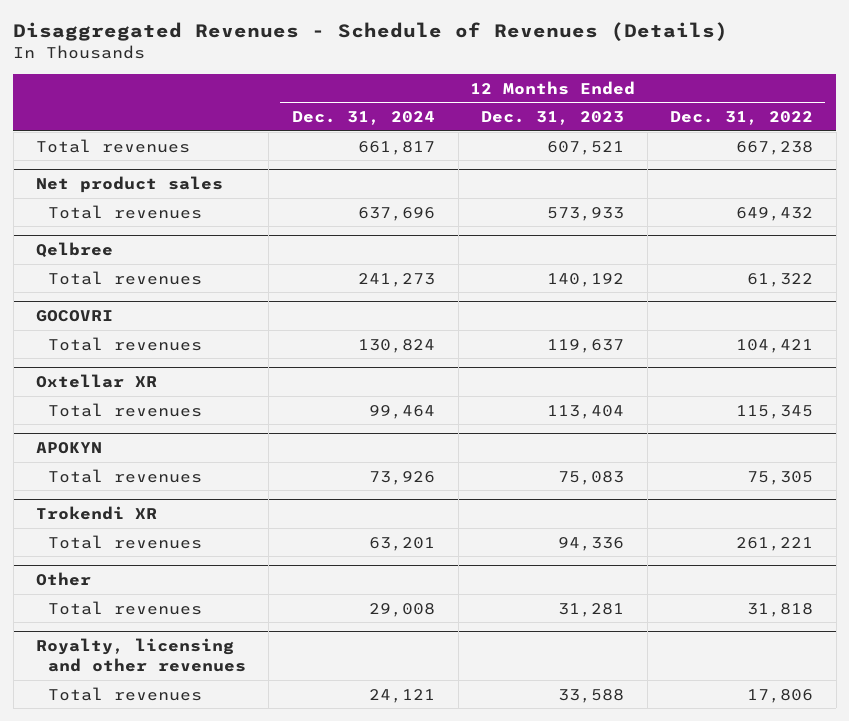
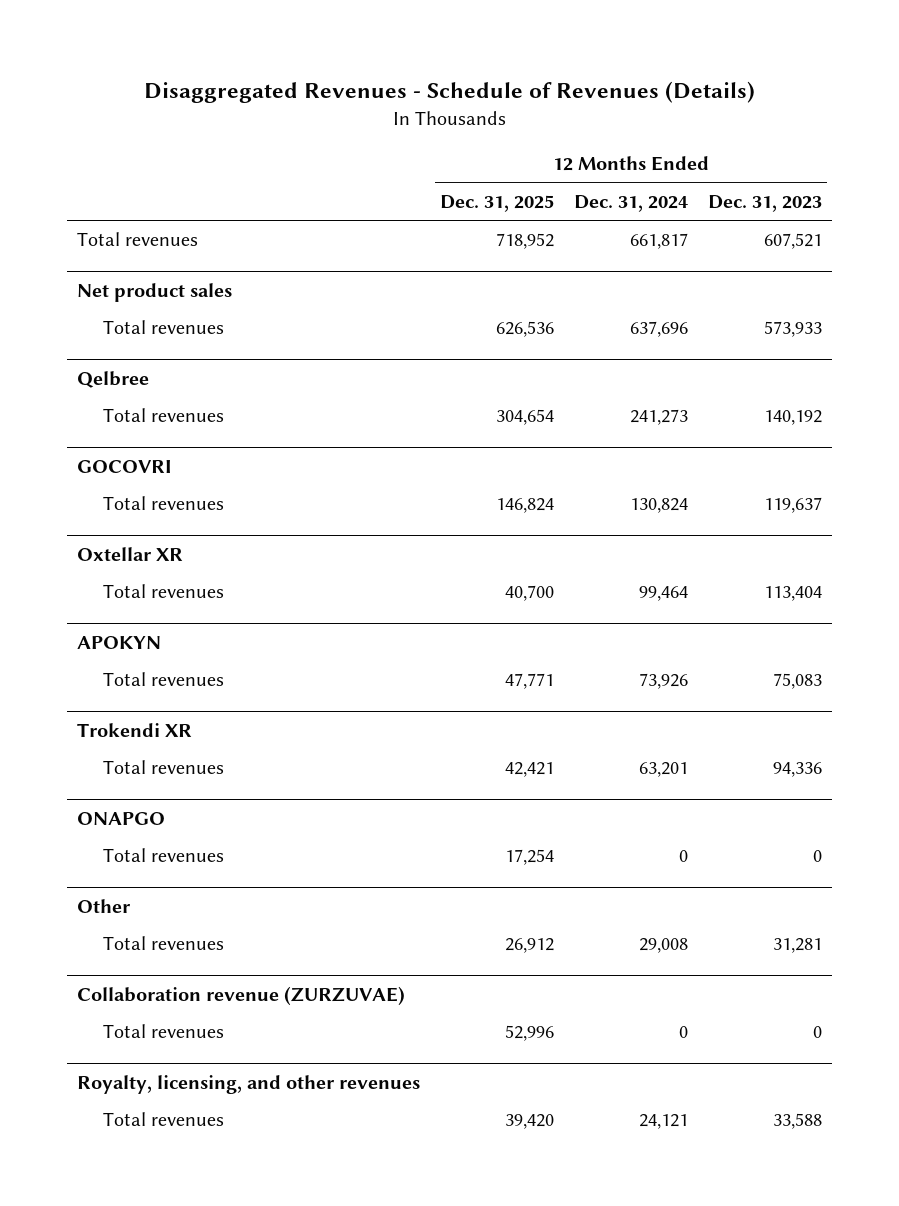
- | 12 Months Ended Dec. 31, 2024 | 12 Months Ended Dec. 31, 2023 | 12 Months Ended Dec. 31, 2022
+ | 12 Months Ended Dec. 31, 2025 | 12 Months Ended Dec. 31, 2024 | 12 Months Ended Dec. 31, 2023
+ ONAPGO
+ Total revenues | 17,254 | 0 | 0
- Royalty, licensing and other revenues
+ Collaboration revenue (ZURZUVAE)
+ Total revenues | 52,996 | 0 | 0
+ Royalty, licensing, and other revenues

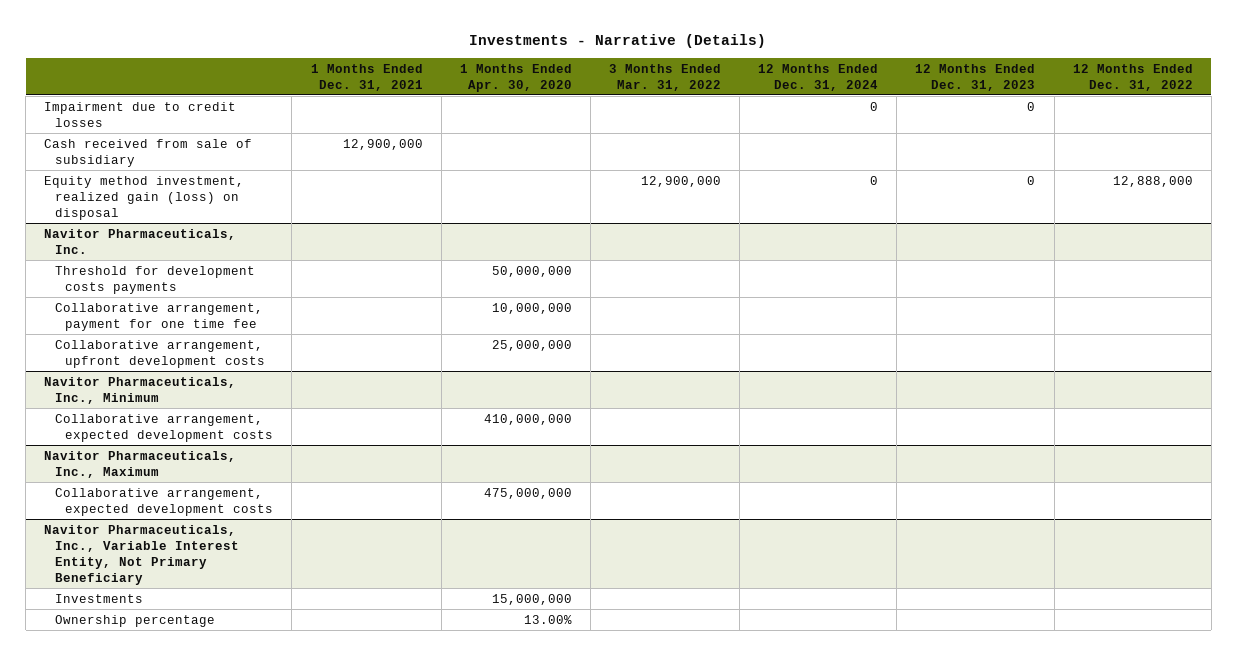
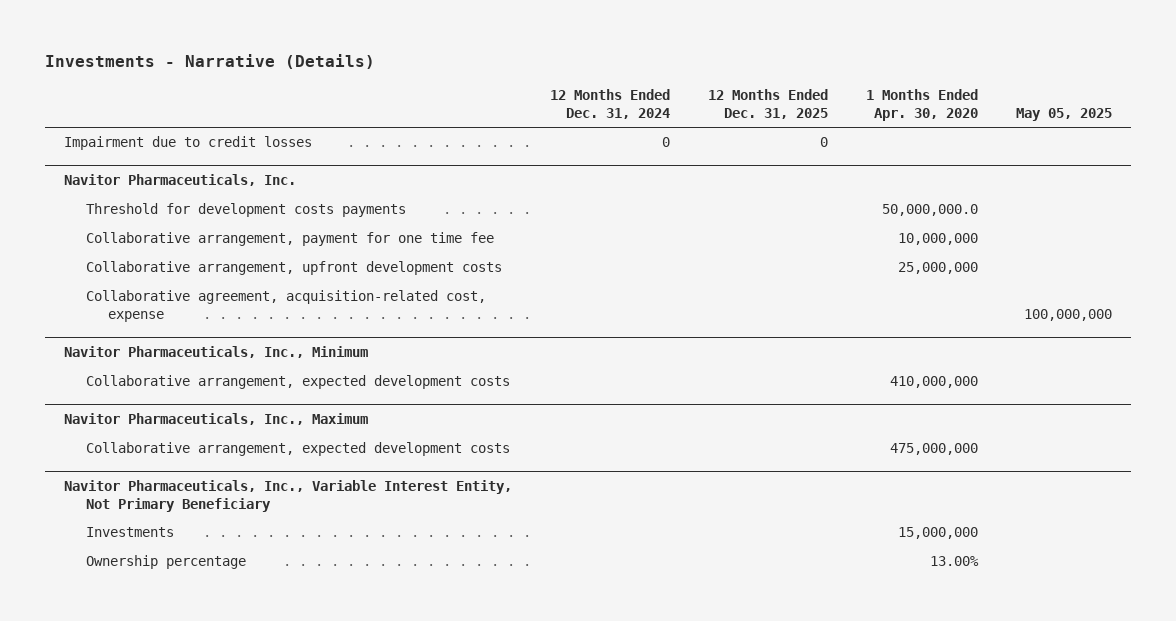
- | 1 Months Ended Dec. 31, 2021 | 1 Months Ended Apr. 30, 2020 | 3 Months Ended Mar. 31, 2022 | 12 Months Ended Dec. 31, 2024 | 12 Months Ended Dec. 31, 2023 | 12 Months Ended Dec. 31, 2022
+ | 12 Months Ended Dec. 31, 2024 | 12 Months Ended Dec. 31, 2025 | 1 Months Ended Apr. 30, 2020 | May 05, 2025
- Cash received from sale of subsidiary | 12,900,000 | | | | |
- Equity method investment, realized gain (loss) on disposal | | | 12,900,000 | 0 | 0 | 12,888,000
@ Navitor Pharmaceuticals, Inc.
- Threshold for development costs payments | | 50,000,000 | | | |
+ Threshold for development costs payments | | | 50,000,000.0 |
+ Collaborative agreement, acquisition-related cost, expense | | | | 100,000,000

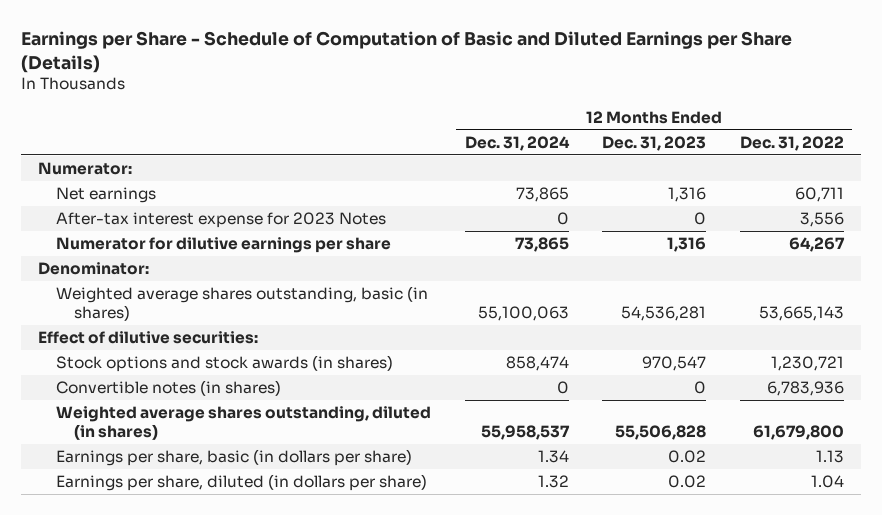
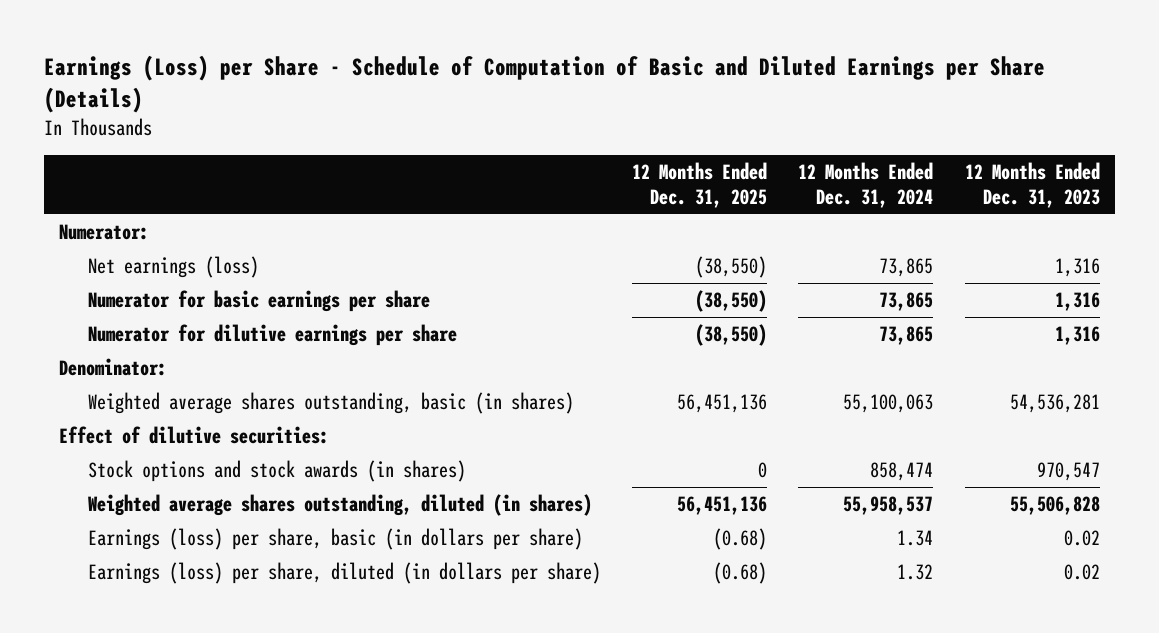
- Earnings per Share - Schedule of Computation of Basic and Diluted Earnings per Share (Details)
+ Earnings (Loss) per Share - Schedule of Computation of Basic and Diluted Earnings per Share (Details)
- | 12 Months Ended Dec. 31, 2024 | 12 Months Ended Dec. 31, 2023 | 12 Months Ended Dec. 31, 2022
+ | 12 Months Ended Dec. 31, 2025 | 12 Months Ended Dec. 31, 2024 | 12 Months Ended Dec. 31, 2023
- Net earnings | 73,865 | 1,316 | 60,711
- After-tax interest expense for 2023 Notes | 0 | 0 | 3,556
+ Net earnings (loss) | (38,550) | 73,865 | 1,316
+ Numerator for basic earnings per share | (38,550) | 73,865 | 1,316
- Convertible notes (in shares) | 0 | 0 | 6,783,936
- Earnings per share, basic (in dollars per share) | 1.34 | 0.02 | 1.13
- Earnings per share, diluted (in dollars per share) | 1.32 | 0.02 | 1.04
+ Earnings (loss) per share, basic (in dollars per share) | (0.68) | 1.34 | 0.02
+ Earnings (loss) per share, diluted (in dollars per share) | (0.68) | 1.32 | 0.02

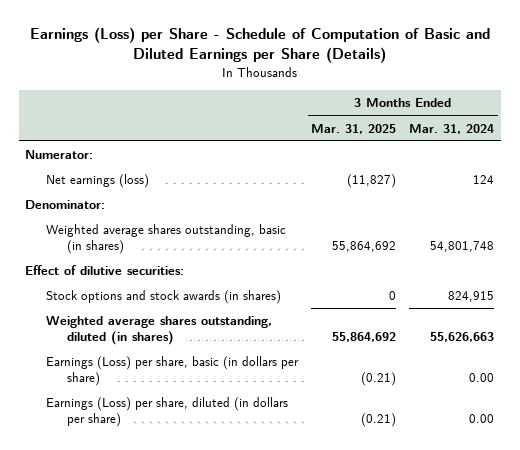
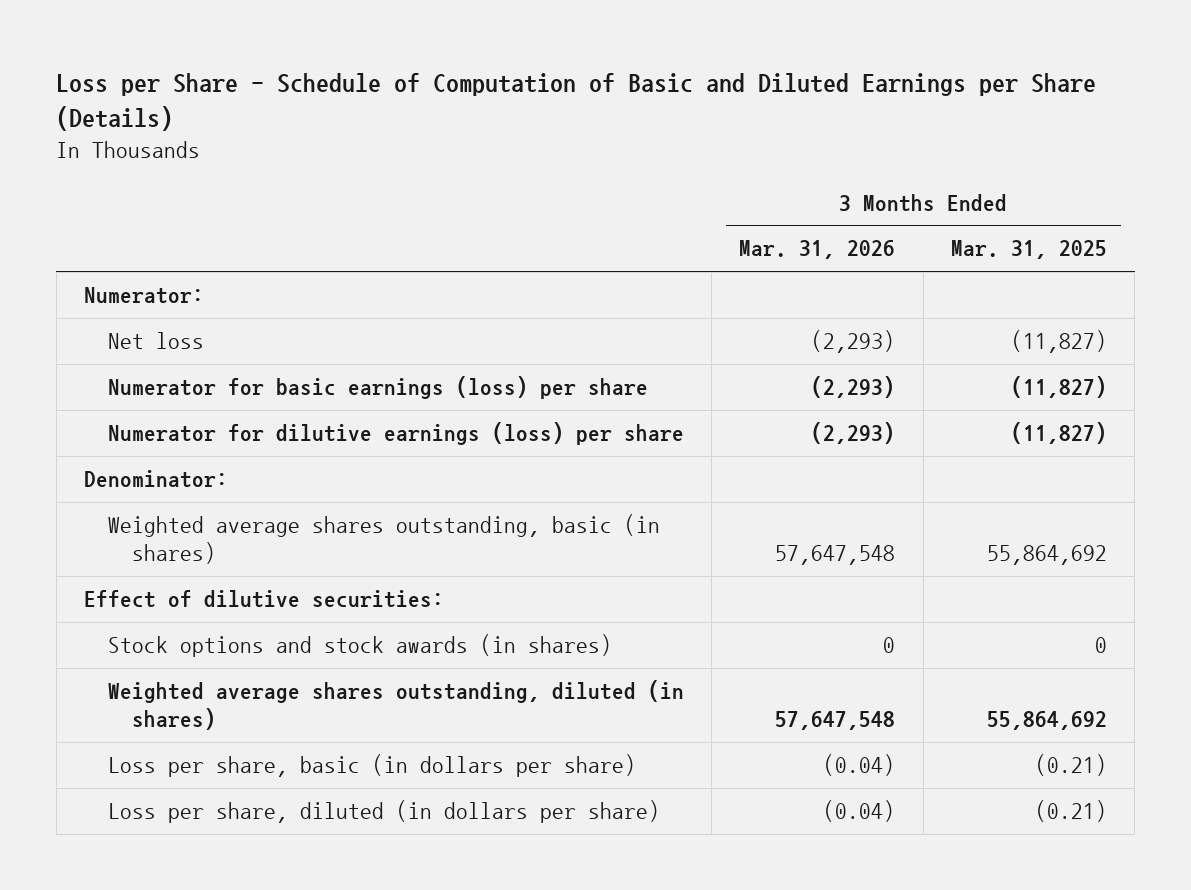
- Earnings (Loss) per Share - Schedule of Computation of Basic and Diluted Earnings per Share (Details)
+ Loss per Share - Schedule of Computation of Basic and Diluted Earnings per Share (Details)
- | 3 Months Ended Mar. 31, 2025 | 3 Months Ended Mar. 31, 2024
+ | 3 Months Ended Mar. 31, 2026 | 3 Months Ended Mar. 31, 2025
- Net earnings (loss) | (11,827) | 124
+ Net loss | (2,293) | (11,827)
+ Numerator for basic earnings (loss) per share | (2,293) | (11,827)
+ Numerator for dilutive earnings (loss) per share | (2,293) | (11,827)
- Earnings (Loss) per share, basic (in dollars per share) | (0.21) | 0.00
- Earnings (Loss) per share, diluted (in dollars per share) | (0.21) | 0.00
+ Loss per share, basic (in dollars per share) | (0.04) | (0.21)
+ Loss per share, diluted (in dollars per share) | (0.04) | (0.21)

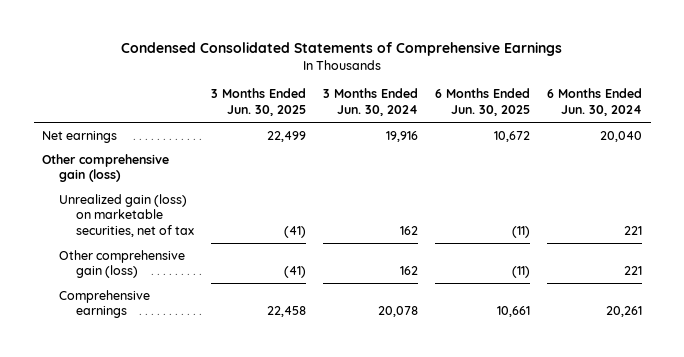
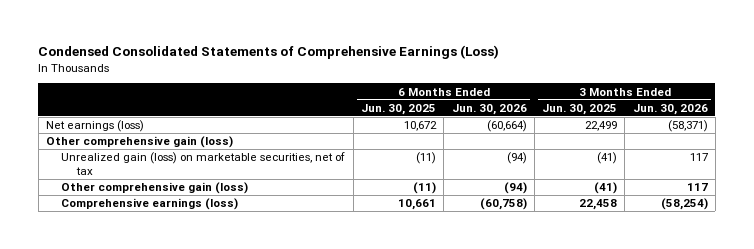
- Condensed Consolidated Statements of Comprehensive Earnings
+ Condensed Consolidated Statements of Comprehensive Earnings (Loss)
- | 3 Months Ended Jun. 30, 2025 | 3 Months Ended Jun. 30, 2024 | 6 Months Ended Jun. 30, 2025 | 6 Months Ended Jun. 30, 2024
+ | 6 Months Ended Jun. 30, 2025 | 6 Months Ended Jun. 30, 2026 | 3 Months Ended Jun. 30, 2025 | 3 Months Ended Jun. 30, 2026
- Net earnings | 22,499 | 19,916 | 10,672 | 20,040
+ Net earnings (loss) | 10,672 | (60,664) | 22,499 | (58,371)
- Comprehensive earnings | 22,458 | 20,078 | 10,661 | 20,261
+ Comprehensive earnings (loss) | 10,661 | (60,758) | 22,458 | (58,254)

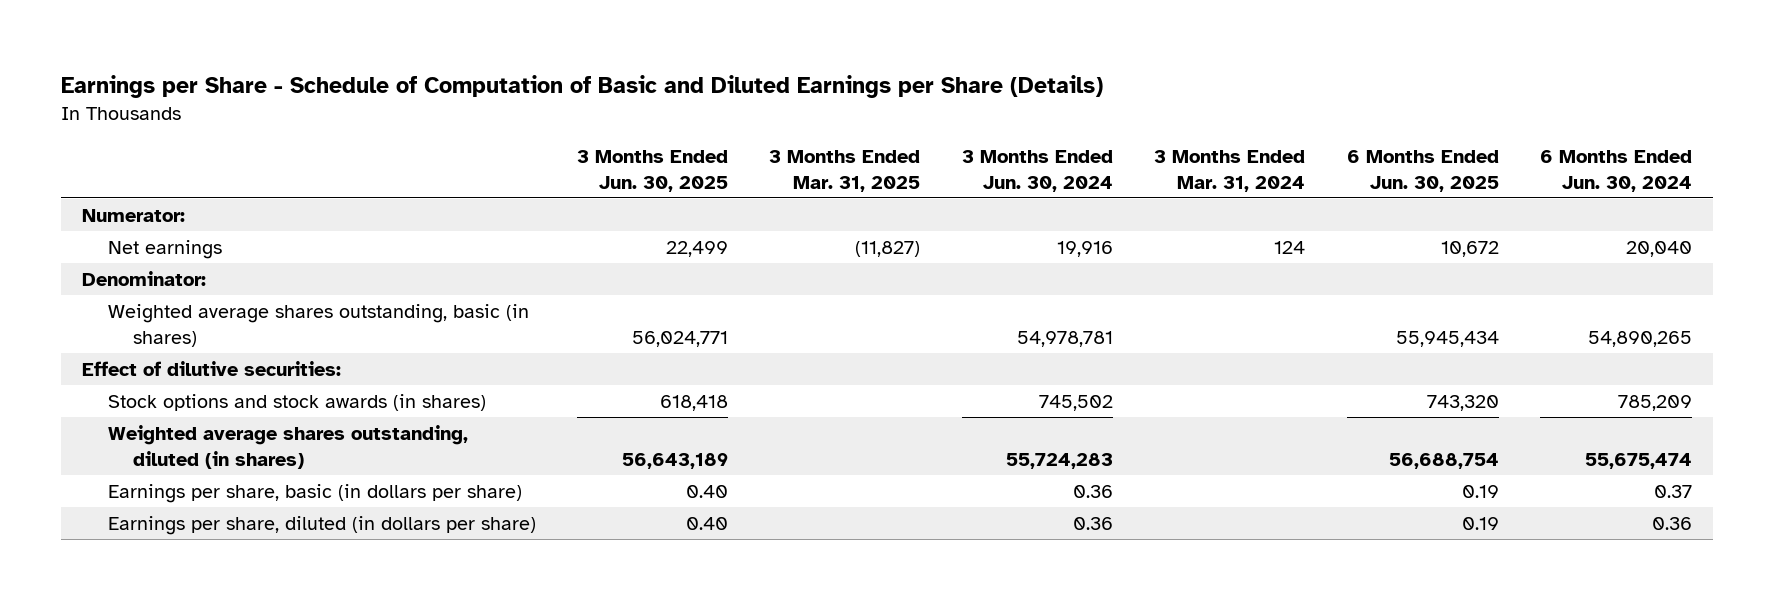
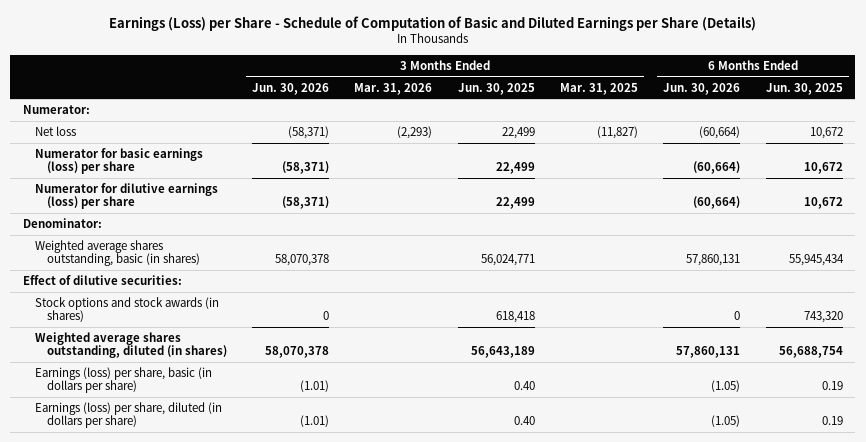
- Earnings per Share - Schedule of Computation of Basic and Diluted Earnings per Share (Details)
+ Earnings (Loss) per Share - Schedule of Computation of Basic and Diluted Earnings per Share (Details)
- | 3 Months Ended Jun. 30, 2025 | 3 Months Ended Mar. 31, 2025 | 3 Months Ended Jun. 30, 2024 | 3 Months Ended Mar. 31, 2024 | 6 Months Ended Jun. 30, 2025 | 6 Months Ended Jun. 30, 2024
+ | 3 Months Ended Jun. 30, 2026 | 3 Months Ended Mar. 31, 2026 | 3 Months Ended Jun. 30, 2025 | 3 Months Ended Mar. 31, 2025 | 6 Months Ended Jun. 30, 2026 | 6 Months Ended Jun. 30, 2025
- Net earnings | 22,499 | (11,827) | 19,916 | 124 | 10,672 | 20,040
+ Net loss | (58,371) | (2,293) | 22,499 | (11,827) | (60,664) | 10,672
+ Numerator for basic earnings (loss) per share | (58,371) | | 22,499 | | (60,664) | 10,672
+ Numerator for dilutive earnings (loss) per share | (58,371) | | 22,499 | | (60,664) | 10,672
- Earnings per share, basic (in dollars per share) | 0.40 | | 0.36 | | 0.19 | 0.37
- Earnings per share, diluted (in dollars per share) | 0.40 | | 0.36 | | 0.19 | 0.36
+ Earnings (loss) per share, basic (in dollars per share) | (1.01) | | 0.40 | | (1.05) | 0.19
+ Earnings (loss) per share, diluted (in dollars per share) | (1.01) | | 0.40 | | (1.05) | 0.19

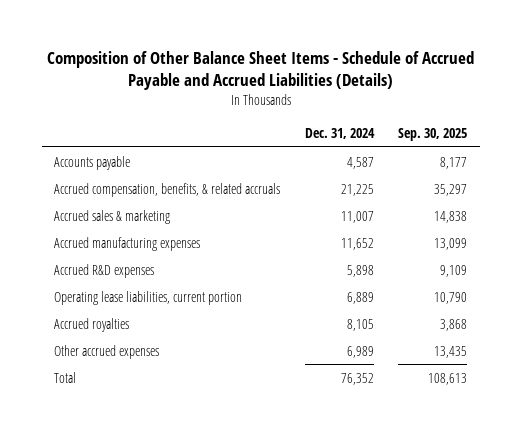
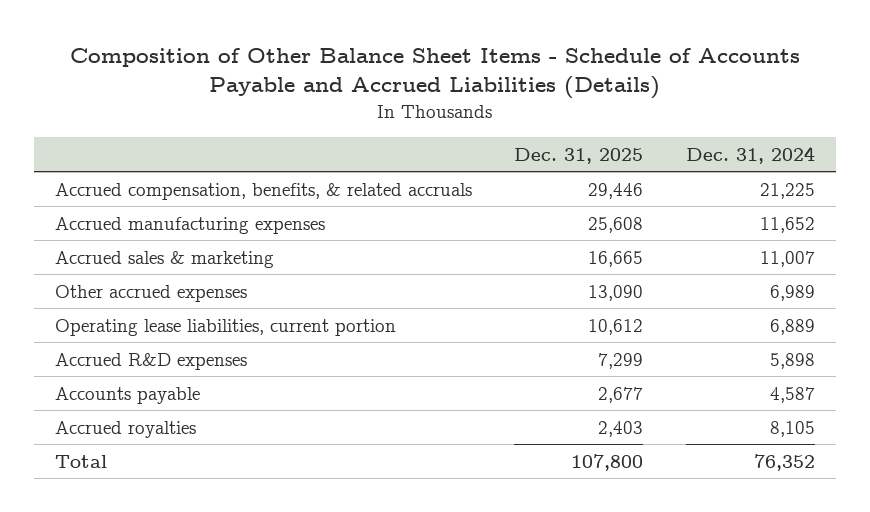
- Composition of Other Balance Sheet Items - Schedule of Accrued Payable and Accrued Liabilities (Details)
+ Composition of Other Balance Sheet Items - Schedule of Accounts Payable and Accrued Liabilities (Details)
- | Dec. 31, 2024 | Sep. 30, 2025
+ | Dec. 31, 2025 | Dec. 31, 2024
moved down: Accrued sales & marketing | 16,665 | 11,007
moved up: Other accrued expenses | 13,090 | 6,989
moved down: Accrued R&D expenses | 7,299 | 5,898
moved down: Accounts payable | 2,677 | 4,587

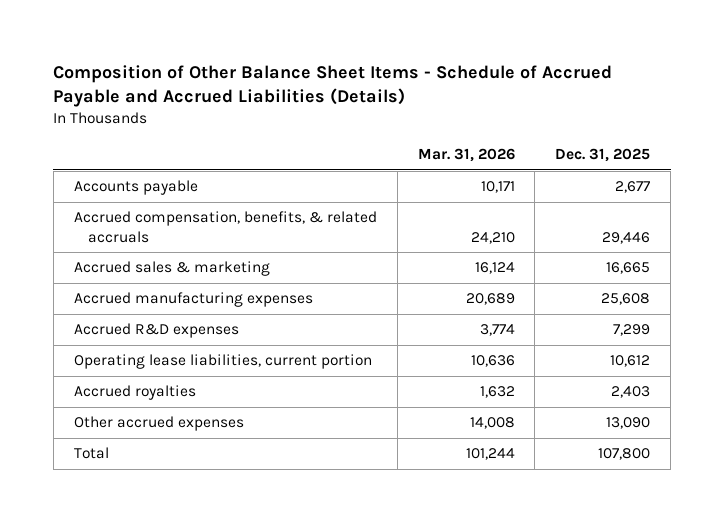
- Composition of Other Balance Sheet Items - Schedule of Accounts Payable and Accrued Liabilities (Details)
+ Composition of Other Balance Sheet Items - Schedule of Accrued Payable and Accrued Liabilities (Details)
- | Dec. 31, 2025 | Dec. 31, 2024
+ | Mar. 31, 2026 | Dec. 31, 2025
moved up: Accounts payable | 10,171 | 2,677
moved down: Accrued manufacturing expenses | 20,689 | 25,608
moved down: Operating lease liabilities, current portion | 10,636 | 10,612
moved down: Other accrued expenses | 14,008 | 13,090

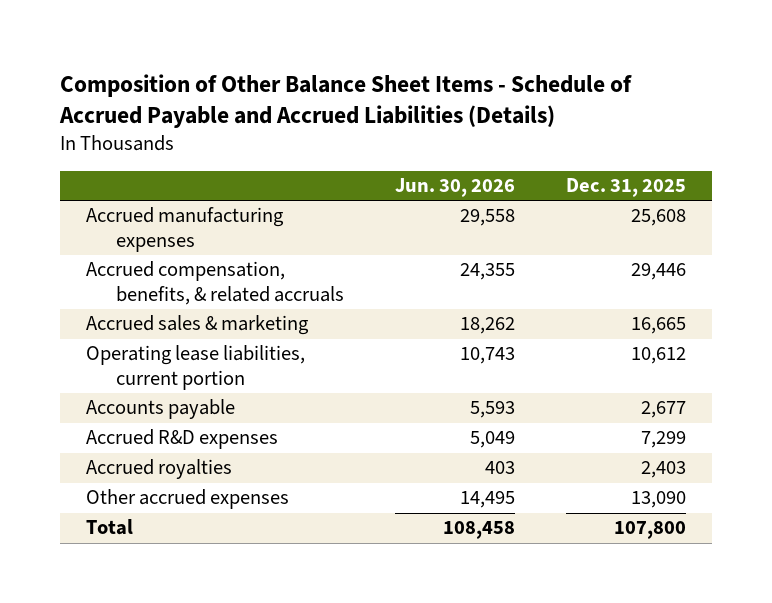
- | Mar. 31, 2026 | Dec. 31, 2025
+ | Jun. 30, 2026 | Dec. 31, 2025
moved up: Accrued manufacturing expenses | 29,558 | 25,608
moved down: Accounts payable | 5,593 | 2,677
moved down: Accrued R&D expenses | 5,049 | 7,299

